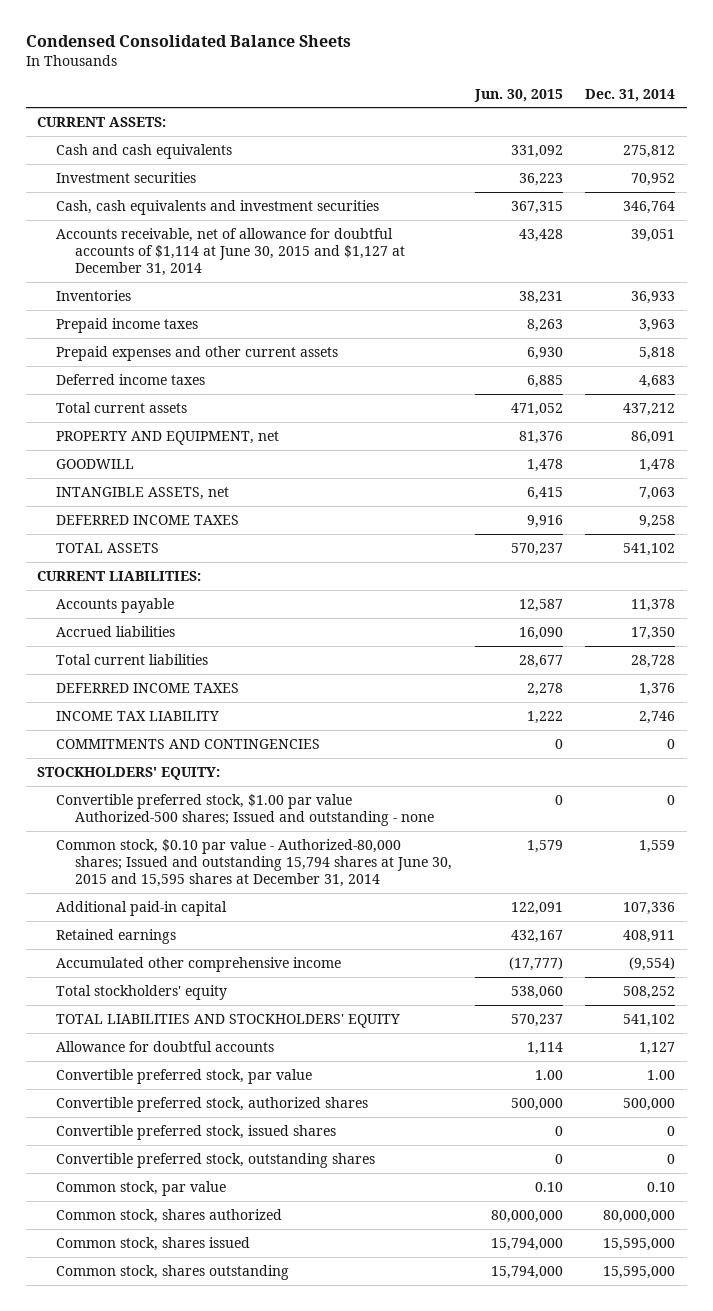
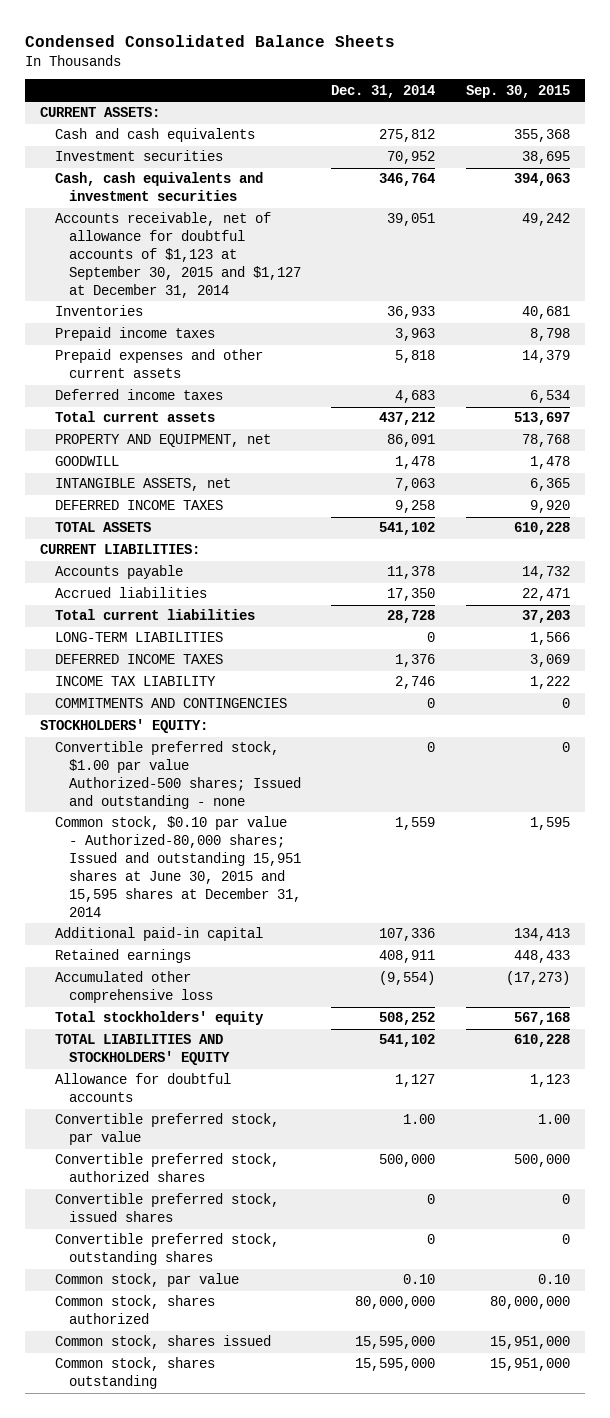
- | Jun. 30, 2015 | Dec. 31, 2014
+ | Dec. 31, 2014 | Sep. 30, 2015
- Accounts receivable, net of allowance for doubtful accounts of $1,114 at June 30, 2015 and $1,127 at December 31, 2014 | 43,428 | 39,051
+ Accounts receivable, net of allowance for doubtful accounts of $1,123 at September 30, 2015 and $1,127 at December 31, 2014 | 39,051 | 49,242
+ LONG-TERM LIABILITIES | 0 | 1,566
- Common stock, $0.10 par value - Authorized-80,000 shares; Issued and outstanding 15,794 shares at June 30, 2015 and 15,595 shares at December 31, 2014 | 1,579 | 1,559
+ Common stock, $0.10 par value - Authorized-80,000 shares; Issued and outstanding 15,951 shares at June 30, 2015 and 15,595 shares at December 31, 2014 | 1,559 | 1,595
- Accumulated other comprehensive income | (17,777) | (9,554)
+ Accumulated other comprehensive loss | (9,554) | (17,273)

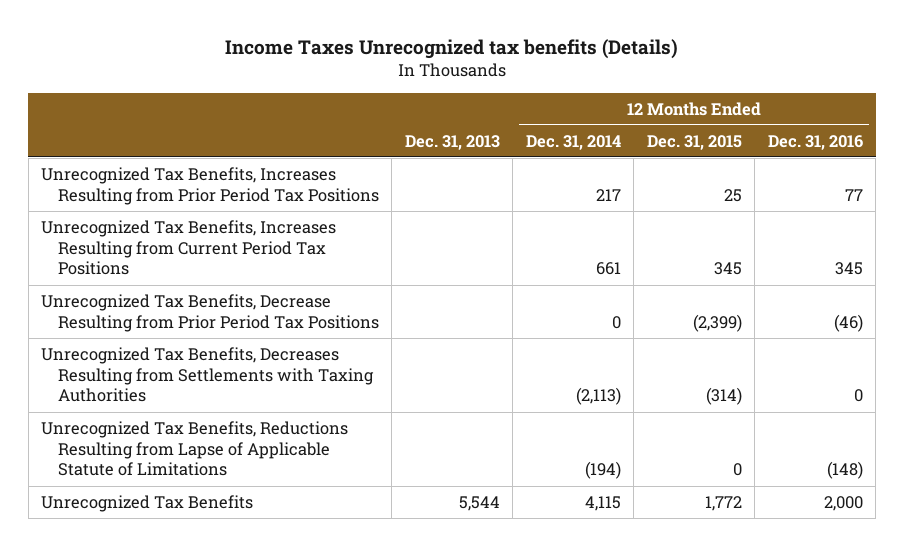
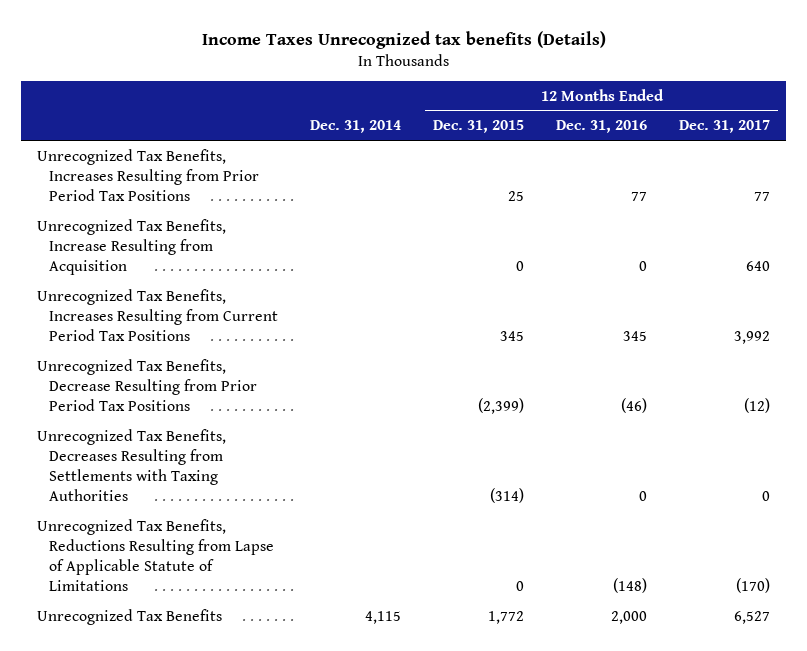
- | Dec. 31, 2013 | 12 Months Ended Dec. 31, 2014 | 12 Months Ended Dec. 31, 2015 | 12 Months Ended Dec. 31, 2016
+ | Dec. 31, 2014 | 12 Months Ended Dec. 31, 2015 | 12 Months Ended Dec. 31, 2016 | 12 Months Ended Dec. 31, 2017
+ Unrecognized Tax Benefits, Increase Resulting from Acquisition | | 0 | 0 | 640

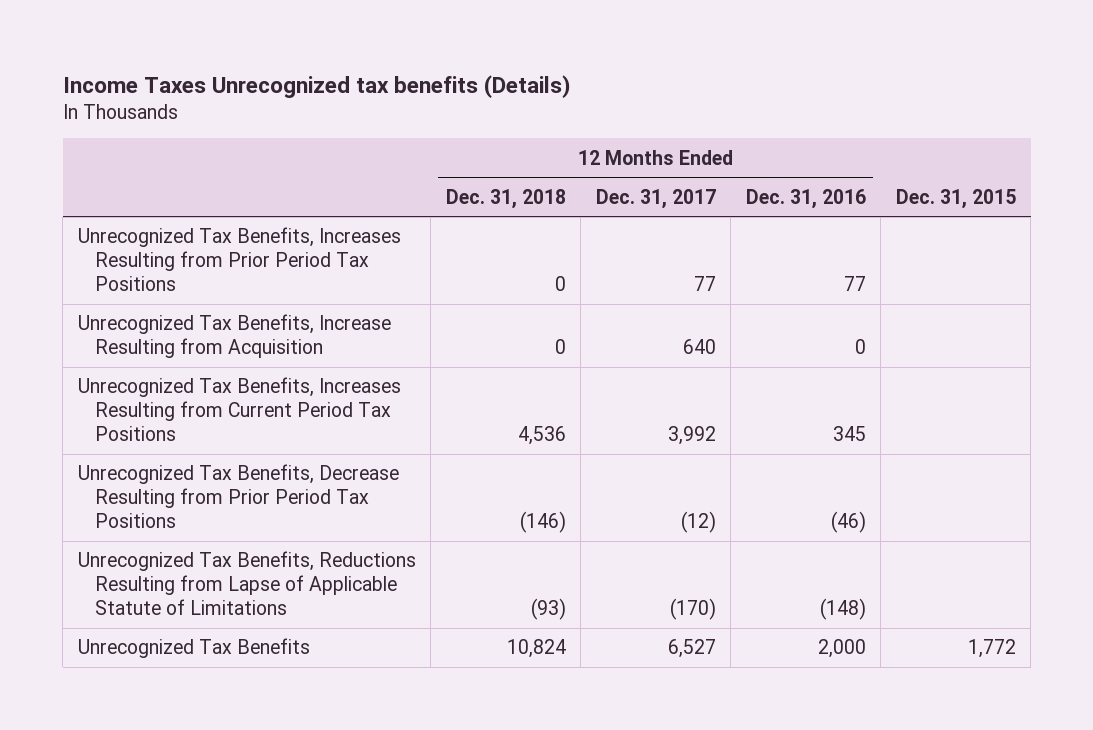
- | Dec. 31, 2014 | 12 Months Ended Dec. 31, 2015 | 12 Months Ended Dec. 31, 2016 | 12 Months Ended Dec. 31, 2017
+ | 12 Months Ended Dec. 31, 2018 | 12 Months Ended Dec. 31, 2017 | 12 Months Ended Dec. 31, 2016 | Dec. 31, 2015
- Unrecognized Tax Benefits, Decreases Resulting from Settlements with Taxing Authorities | | (314) | 0 | 0

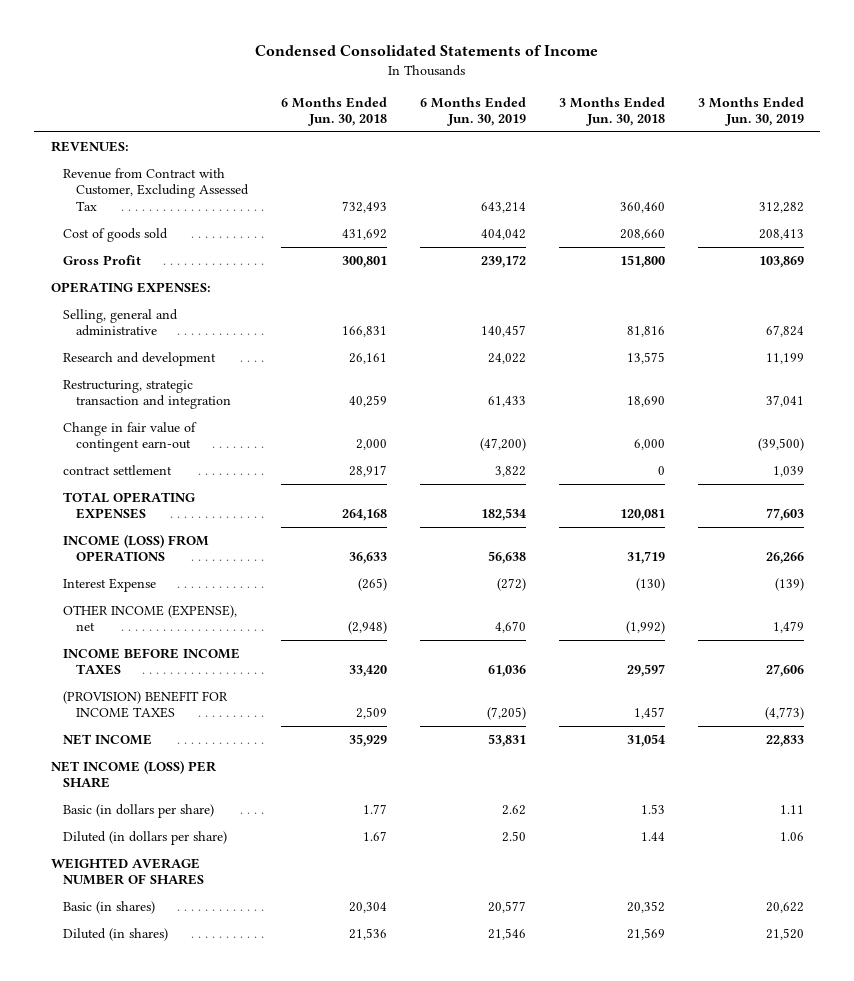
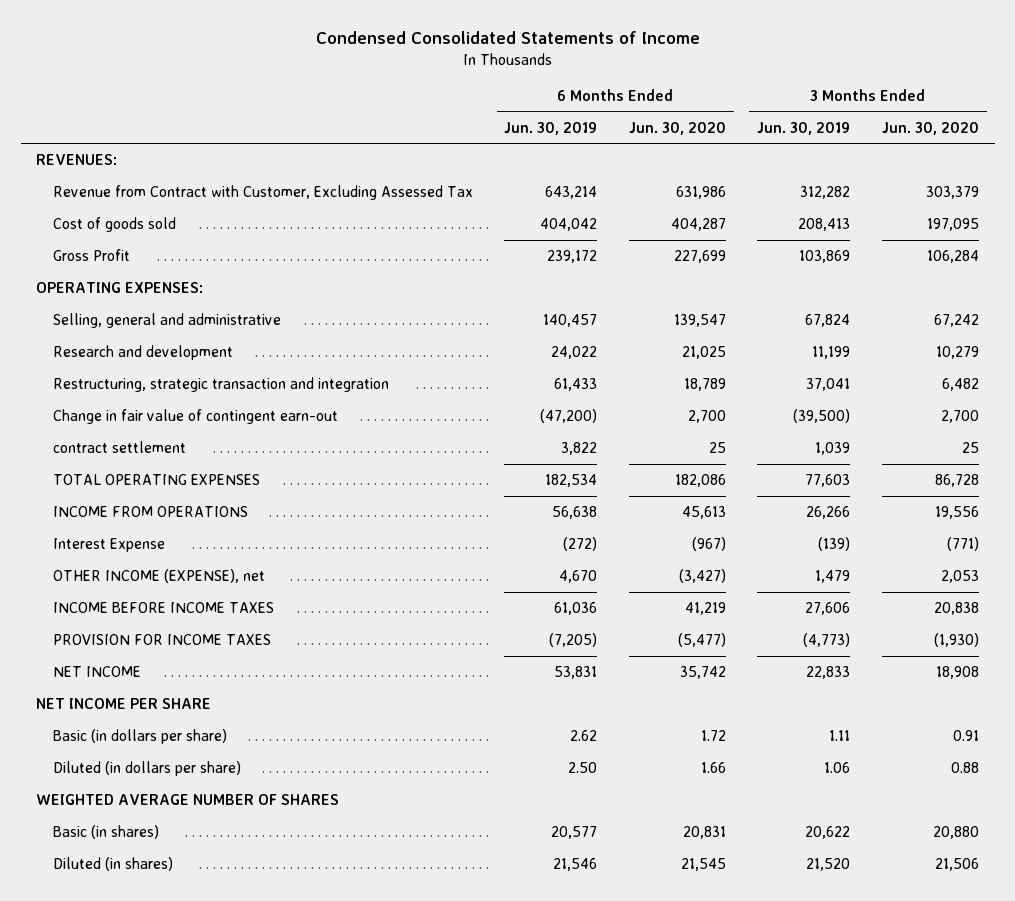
- | 6 Months Ended Jun. 30, 2018 | 6 Months Ended Jun. 30, 2019 | 3 Months Ended Jun. 30, 2018 | 3 Months Ended Jun. 30, 2019
+ | 6 Months Ended Jun. 30, 2019 | 6 Months Ended Jun. 30, 2020 | 3 Months Ended Jun. 30, 2019 | 3 Months Ended Jun. 30, 2020
- INCOME (LOSS) FROM OPERATIONS | 36,633 | 56,638 | 31,719 | 26,266
+ INCOME FROM OPERATIONS | 56,638 | 45,613 | 26,266 | 19,556
- (PROVISION) BENEFIT FOR INCOME TAXES | 2,509 | (7,205) | 1,457 | (4,773)
+ PROVISION FOR INCOME TAXES | (7,205) | (5,477) | (4,773) | (1,930)
- NET INCOME (LOSS) PER SHARE
+ NET INCOME PER SHARE

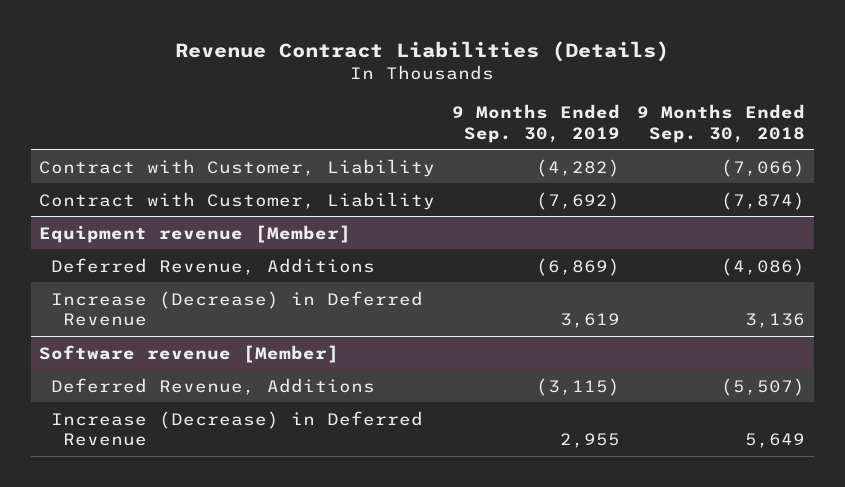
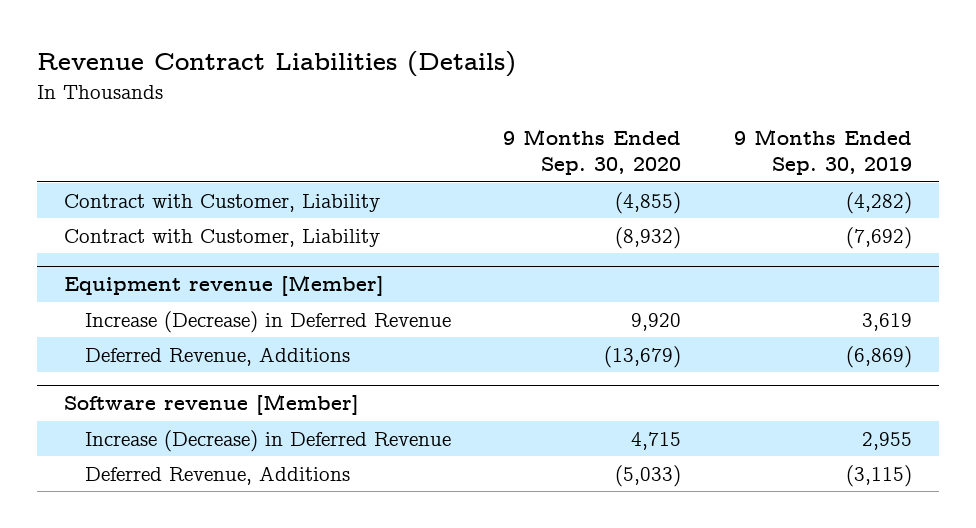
- | 9 Months Ended Sep. 30, 2019 | 9 Months Ended Sep. 30, 2018
+ | 9 Months Ended Sep. 30, 2020 | 9 Months Ended Sep. 30, 2019
@ Equipment revenue [Member]
moved down: Deferred Revenue, Additions | (13,679) | (6,869)
@ Software revenue [Member]
moved down: Deferred Revenue, Additions | (5,033) | (3,115)

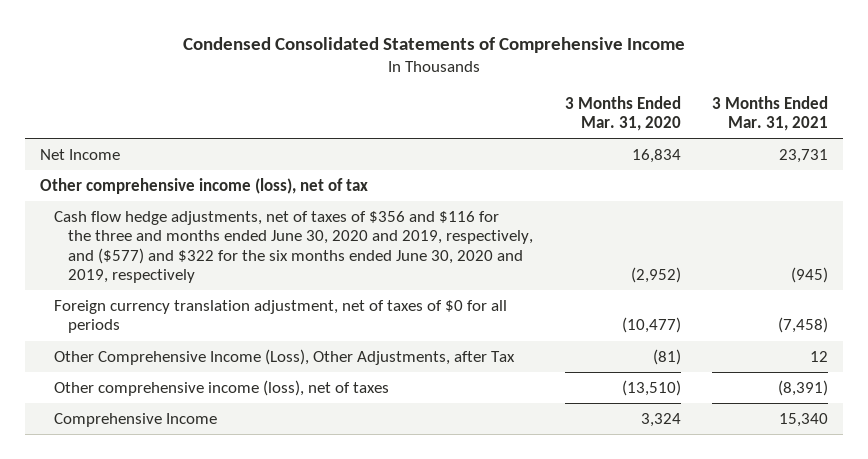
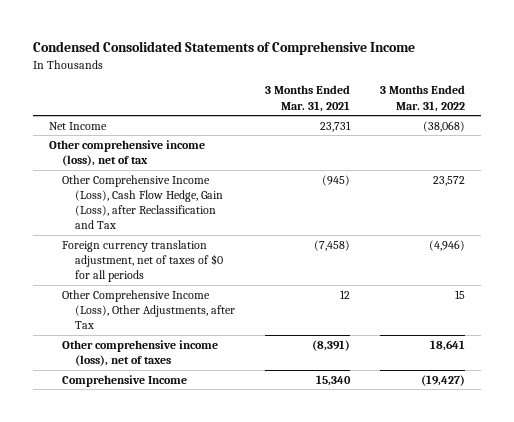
- | 3 Months Ended Mar. 31, 2020 | 3 Months Ended Mar. 31, 2021
+ | 3 Months Ended Mar. 31, 2021 | 3 Months Ended Mar. 31, 2022
- Cash flow hedge adjustments, net of taxes of $356 and $116 for the three and months ended June 30, 2020 and 2019, respectively, and ($577) and $322 for the six months ended June 30, 2020 and 2019, respectively | (2,952) | (945)
+ Other Comprehensive Income (Loss), Cash Flow Hedge, Gain (Loss), after Reclassification and Tax | (945) | 23,572

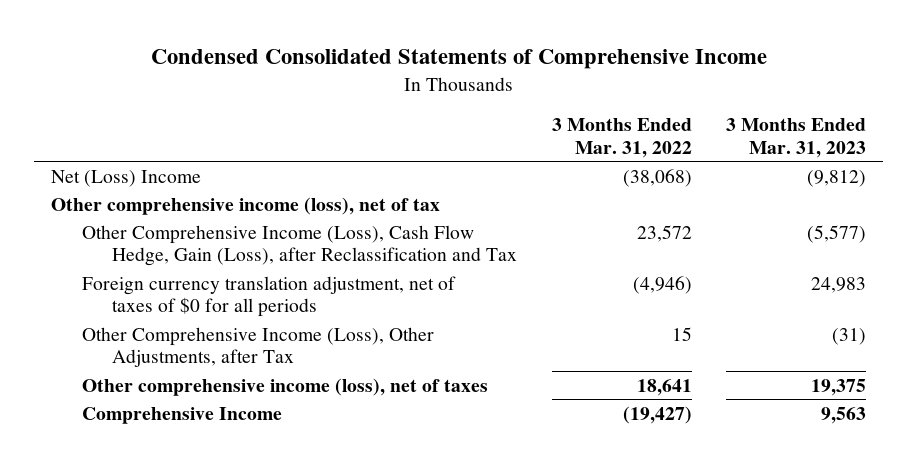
- | 3 Months Ended Mar. 31, 2021 | 3 Months Ended Mar. 31, 2022
+ | 3 Months Ended Mar. 31, 2022 | 3 Months Ended Mar. 31, 2023
- Net Income | 23,731 | (38,068)
+ Net (Loss) Income | (38,068) | (9,812)

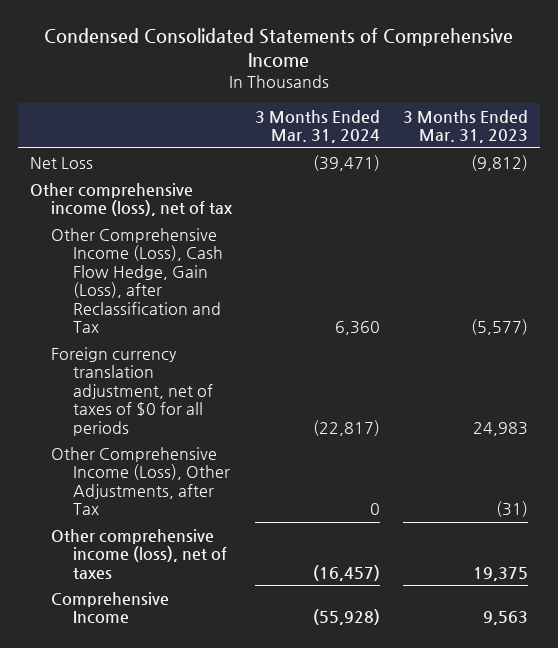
- | 3 Months Ended Mar. 31, 2022 | 3 Months Ended Mar. 31, 2023
+ | 3 Months Ended Mar. 31, 2024 | 3 Months Ended Mar. 31, 2023
- Net (Loss) Income | (38,068) | (9,812)
+ Net Loss | (39,471) | (9,812)

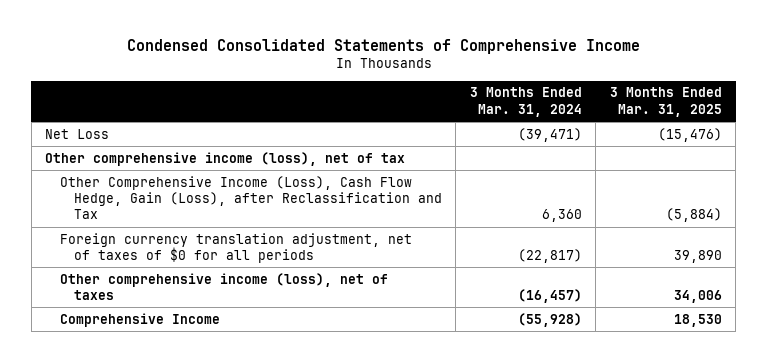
- | 3 Months Ended Mar. 31, 2024 | 3 Months Ended Mar. 31, 2023
+ | 3 Months Ended Mar. 31, 2024 | 3 Months Ended Mar. 31, 2025
- Other Comprehensive Income (Loss), Other Adjustments, after Tax | 0 | (31)

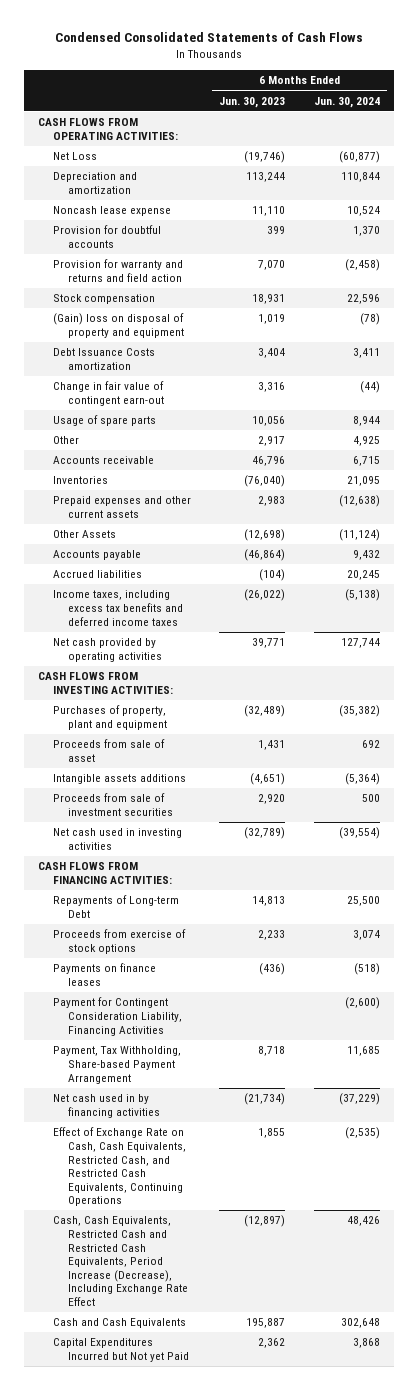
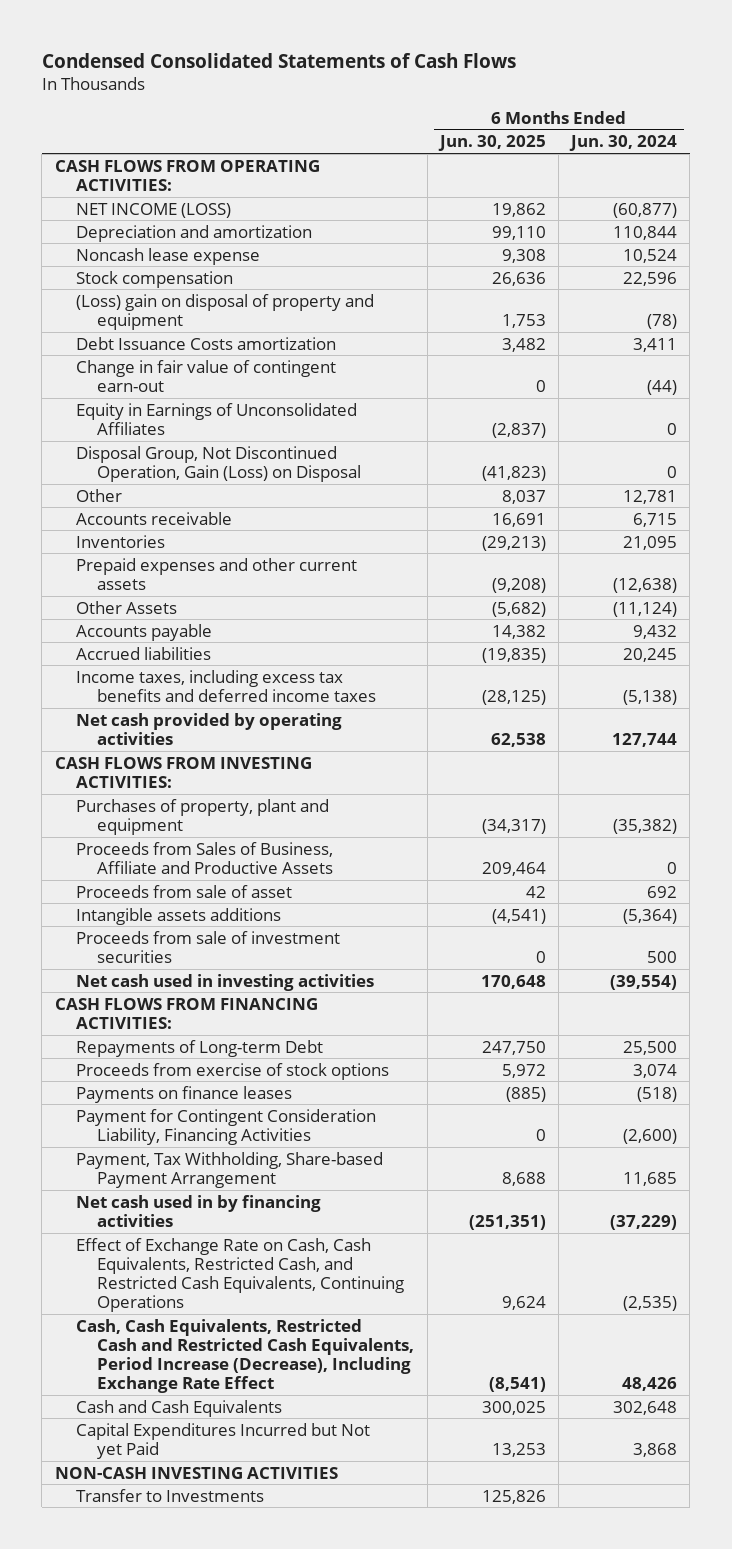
- | 6 Months Ended Jun. 30, 2023 | 6 Months Ended Jun. 30, 2024
+ | 6 Months Ended Jun. 30, 2025 | 6 Months Ended Jun. 30, 2024
- Net Loss | (19,746) | (60,877)
+ NET INCOME (LOSS) | 19,862 | (60,877)
- Provision for doubtful accounts | 399 | 1,370
- Provision for warranty and returns and field action | 7,070 | (2,458)
- (Gain) loss on disposal of property and equipment | 1,019 | (78)
+ (Loss) gain on disposal of property and equipment | 1,753 | (78)
- Usage of spare parts | 10,056 | 8,944
- Other | 2,917 | 4,925
+ Equity in Earnings of Unconsolidated Affiliates | (2,837) | 0
+ Disposal Group, Not Discontinued Operation, Gain (Loss) on Disposal | (41,823) | 0
+ Other | 8,037 | 12,781
+ Proceeds from Sales of Business, Affiliate and Productive Assets | 209,464 | 0
+ NON-CASH INVESTING ACTIVITIES
+ Transfer to Investments | 125,826 |

